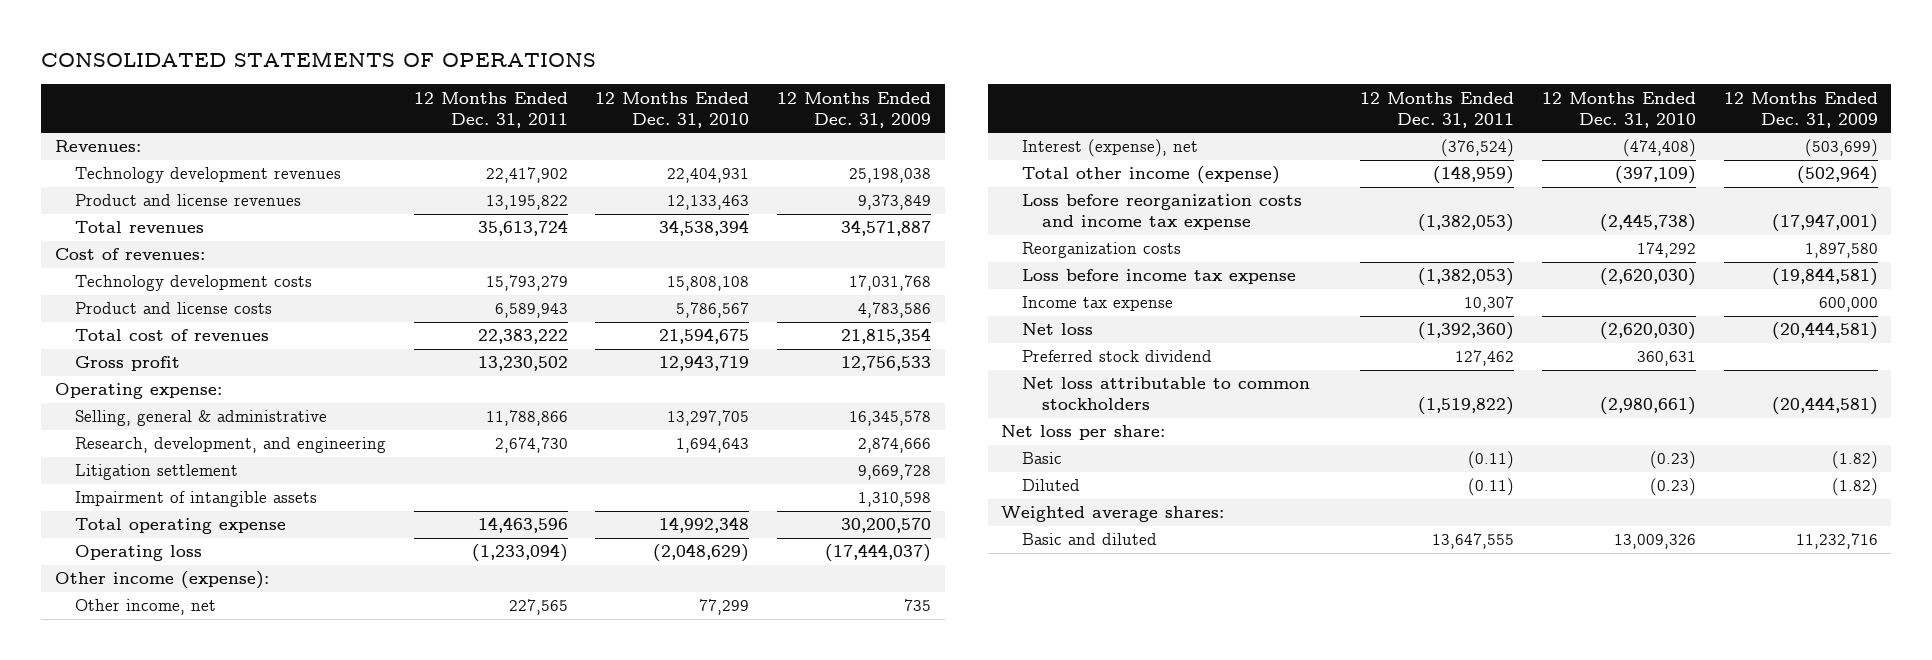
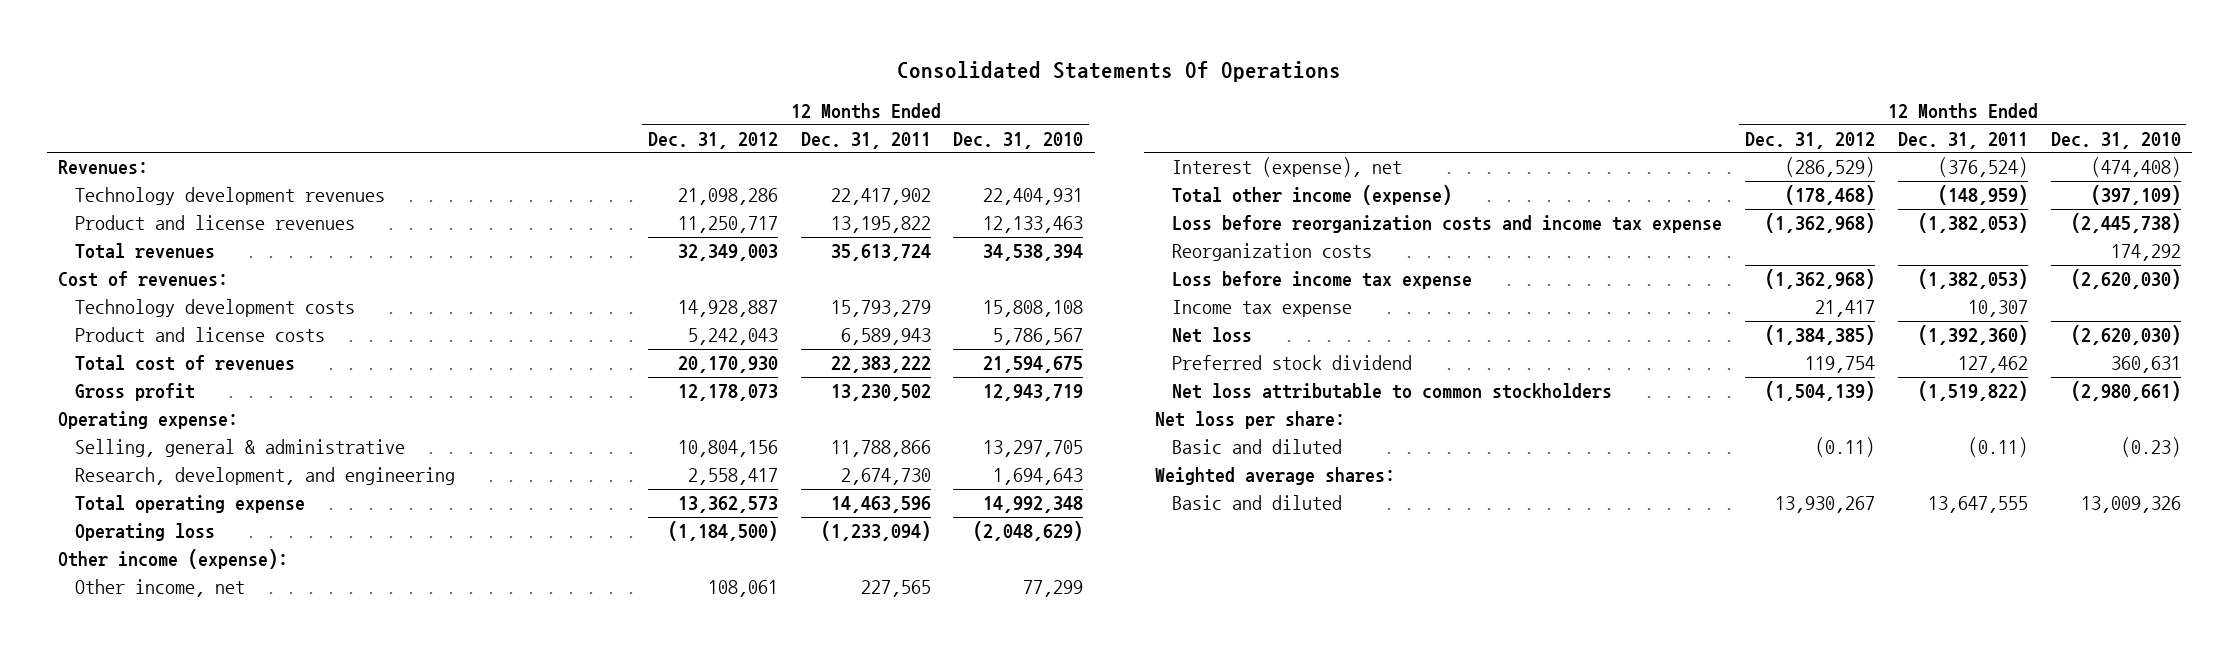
- CONSOLIDATED STATEMENTS OF OPERATIONS
+ Consolidated Statements Of Operations
- | 12 Months Ended Dec. 31, 2011 | 12 Months Ended Dec. 31, 2010 | 12 Months Ended Dec. 31, 2009
+ | 12 Months Ended Dec. 31, 2012 | 12 Months Ended Dec. 31, 2011 | 12 Months Ended Dec. 31, 2010
- Litigation settlement | | | 9,669,728
- Impairment of intangible assets | | | 1,310,598
- Basic | (0.11) | (0.23) | (1.82)
- Diluted | (0.11) | (0.23) | (1.82)
+ Basic and diluted | (0.11) | (0.11) | (0.23)

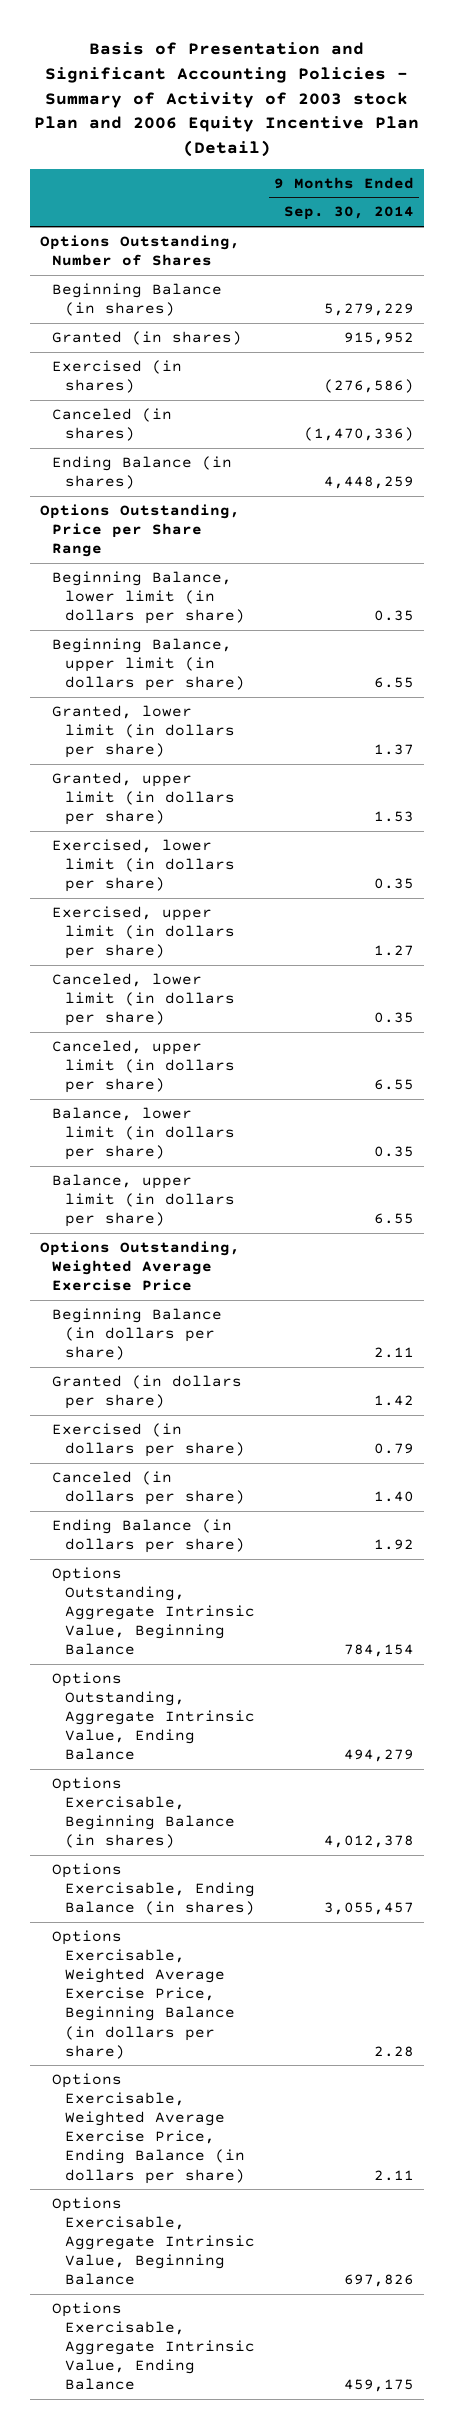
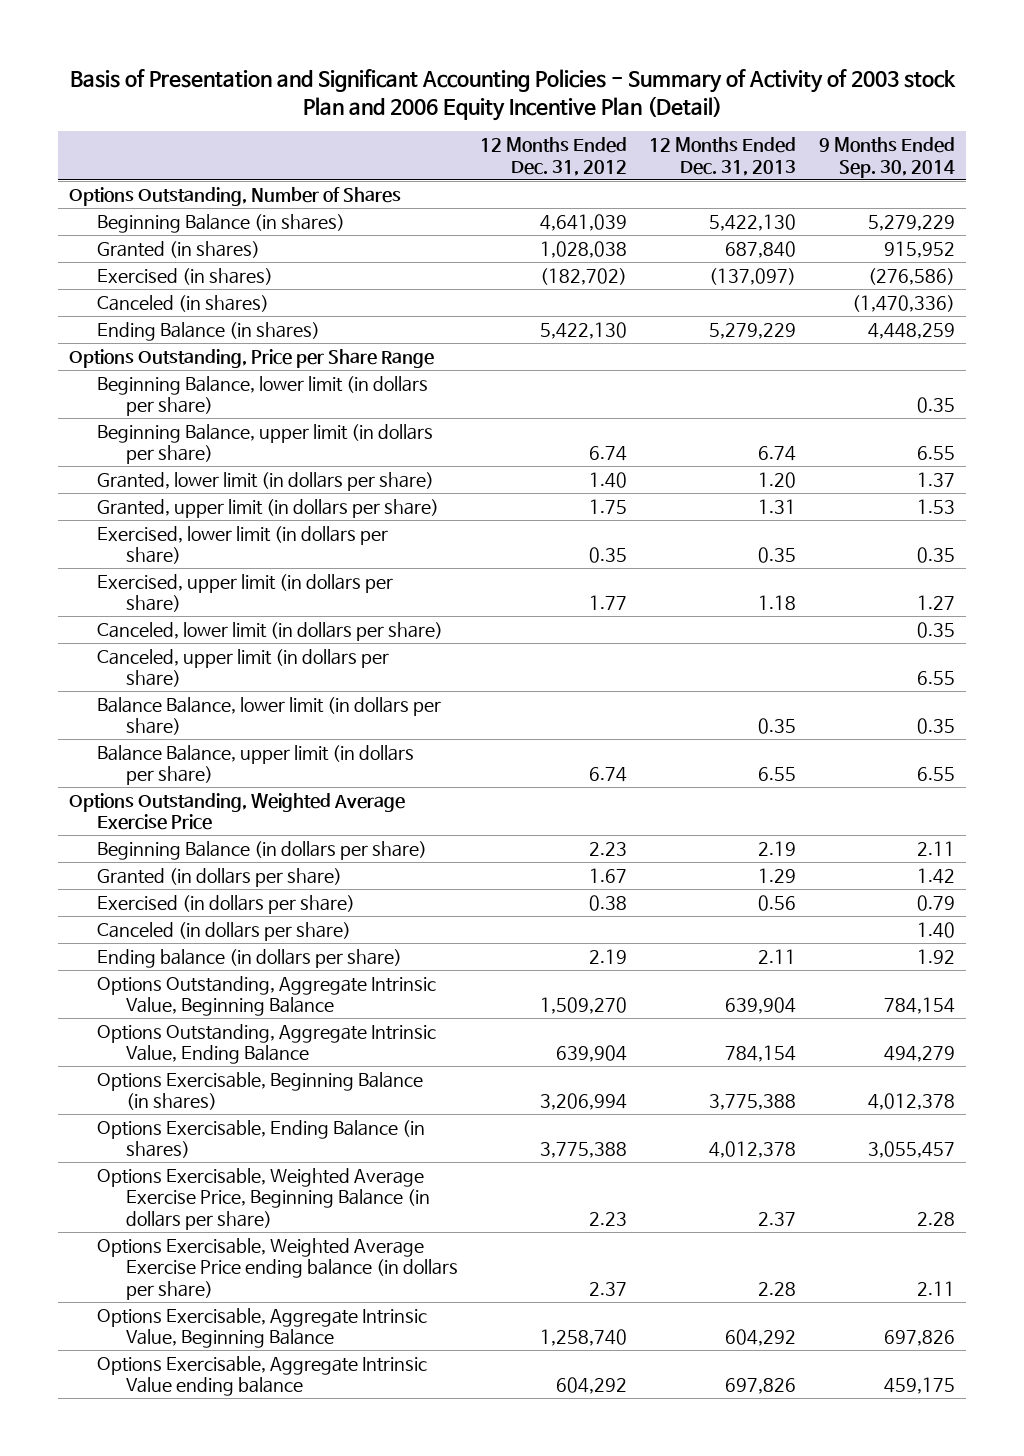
- | 9 Months Ended Sep. 30, 2014
+ | 12 Months Ended Dec. 31, 2012 | 12 Months Ended Dec. 31, 2013 | 9 Months Ended Sep. 30, 2014
- Balance, lower limit (in dollars per share) | 0.35
- Balance, upper limit (in dollars per share) | 6.55
+ Balance Balance, lower limit (in dollars per share) | | 0.35 | 0.35
+ Balance Balance, upper limit (in dollars per share) | 6.74 | 6.55 | 6.55
- Ending Balance (in dollars per share) | 1.92
+ Ending balance (in dollars per share) | 2.19 | 2.11 | 1.92
- Options Exercisable, Weighted Average Exercise Price, Ending Balance (in dollars per share) | 2.11
+ Options Exercisable, Weighted Average Exercise Price ending balance (in dollars per share) | 2.37 | 2.28 | 2.11
- Options Exercisable, Aggregate Intrinsic Value, Ending Balance | 459,175
+ Options Exercisable, Aggregate Intrinsic Value ending balance | 604,292 | 697,826 | 459,175

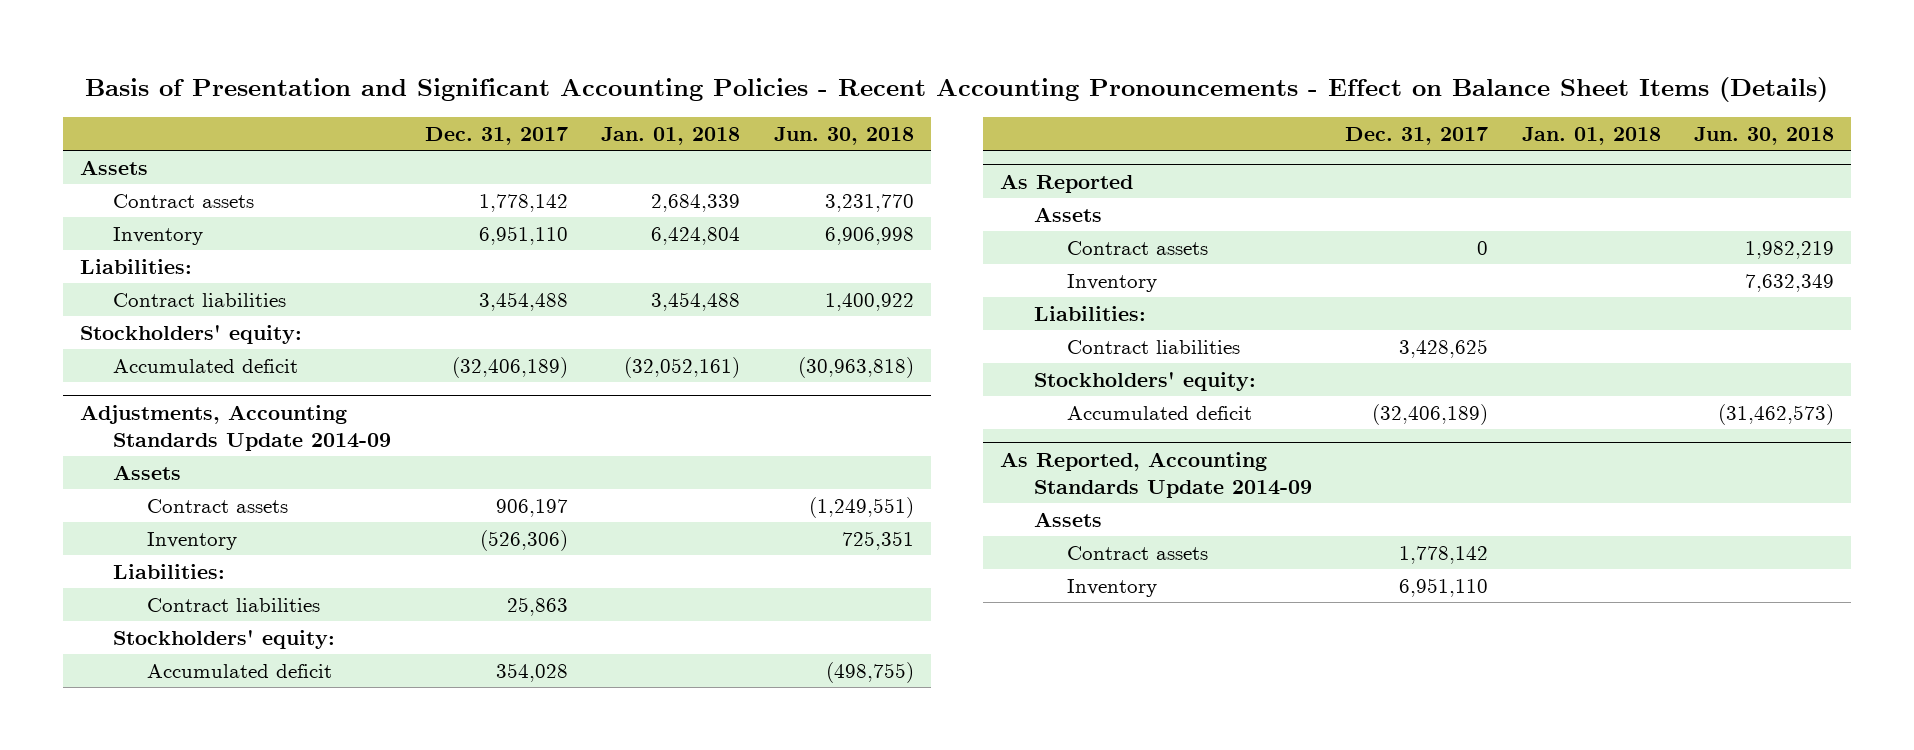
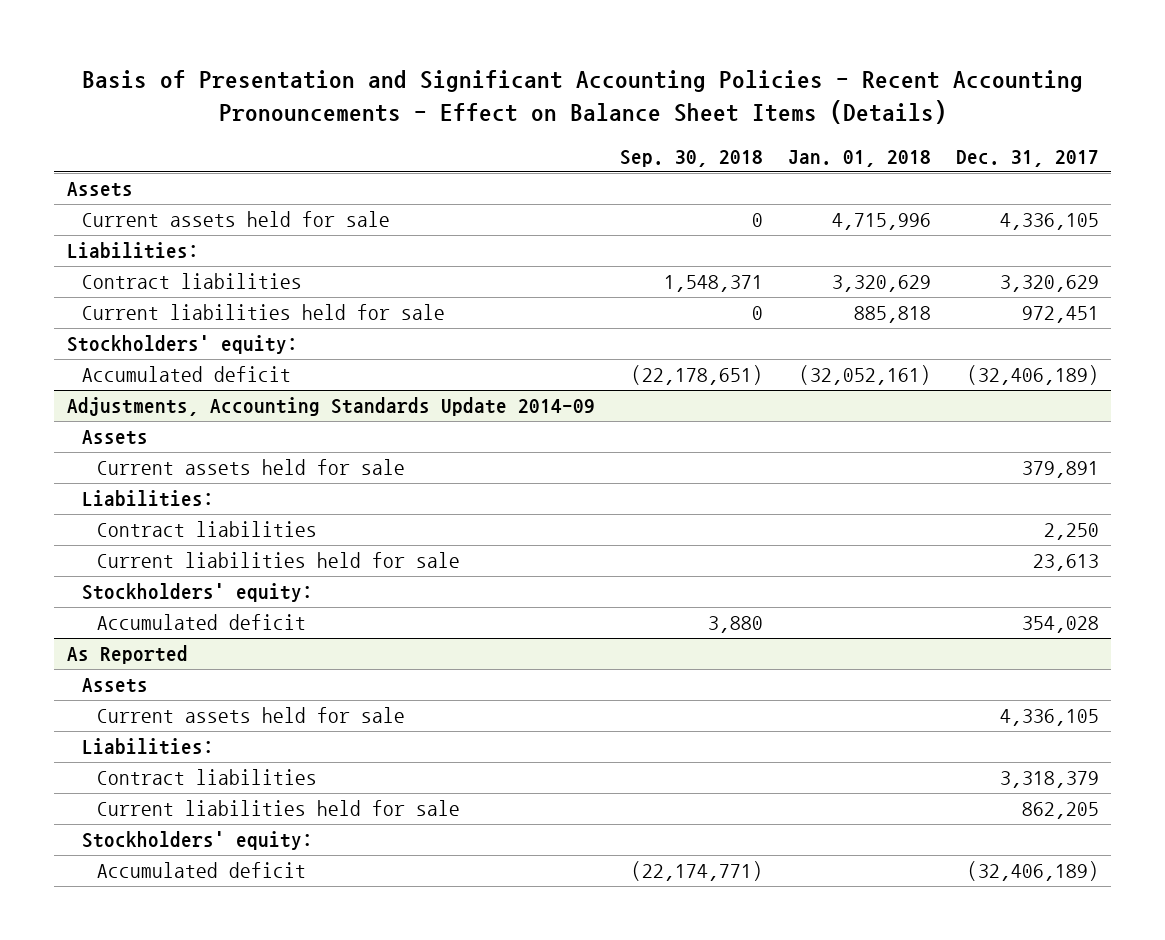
- | Dec. 31, 2017 | Jan. 01, 2018 | Jun. 30, 2018
+ | Sep. 30, 2018 | Jan. 01, 2018 | Dec. 31, 2017
- Contract assets | 1,778,142 | 2,684,339 | 3,231,770
- Inventory | 6,951,110 | 6,424,804 | 6,906,998
+ Current assets held for sale | 0 | 4,715,996 | 4,336,105
- Contract liabilities | 3,454,488 | 3,454,488 | 1,400,922
+ Contract liabilities | 1,548,371 | 3,320,629 | 3,320,629
+ Current liabilities held for sale | 0 | 885,818 | 972,451
@ Adjustments, Accounting Standards Update 2014-09
- Contract assets | 906,197 | | (1,249,551)
- Inventory | (526,306) | | 725,351
+ Current assets held for sale | | | 379,891
- Contract liabilities | 25,863 | |
+ Contract liabilities | | | 2,250
+ Current liabilities held for sale | | | 23,613
@ As Reported
- Contract assets | 0 | | 1,982,219
- Inventory | | | 7,632,349
+ Current assets held for sale | | | 4,336,105
- Contract liabilities | 3,428,625 | |
+ Contract liabilities | | | 3,318,379
+ Current liabilities held for sale | | | 862,205
- As Reported, Accounting Standards Update 2014-09
- Assets
- Contract assets | 1,778,142 | |
- Inventory | 6,951,110 | |

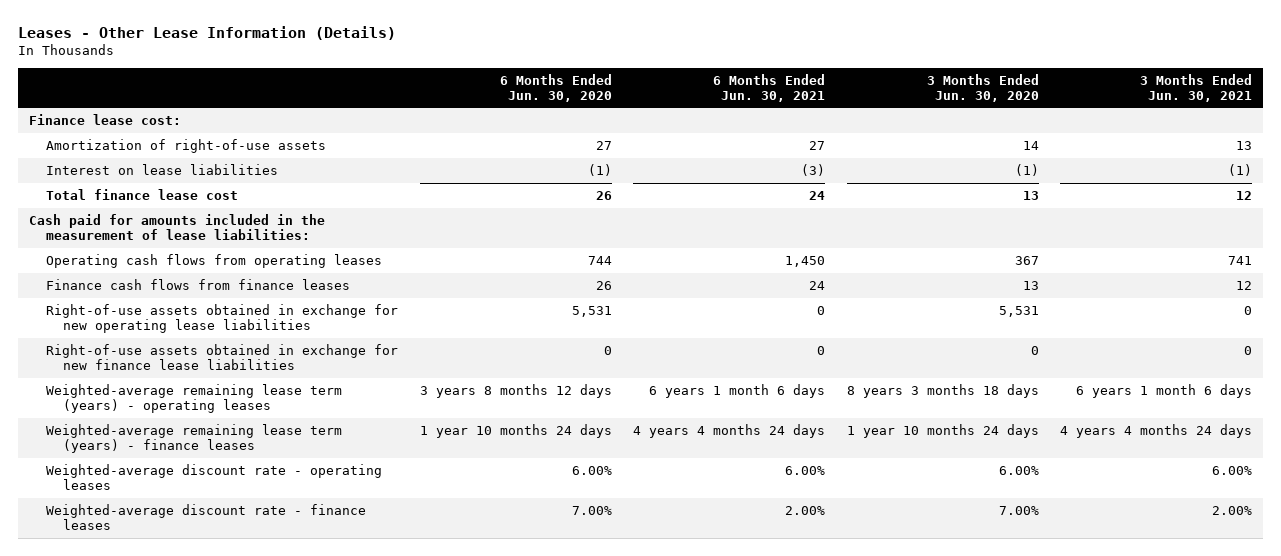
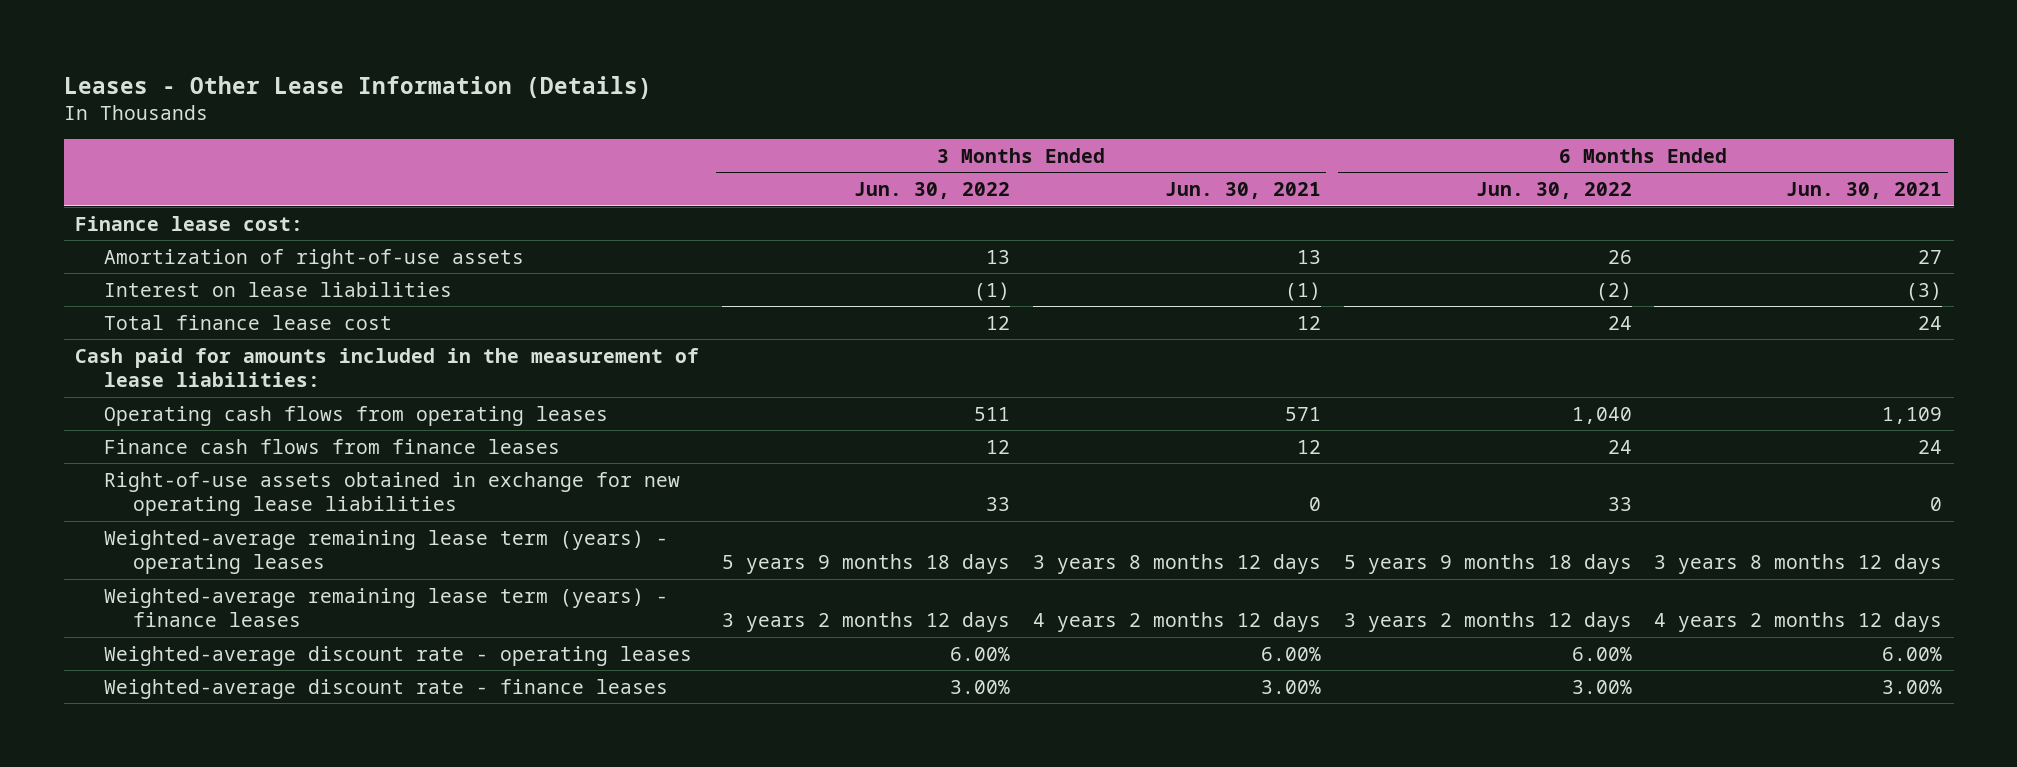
- | 6 Months Ended Jun. 30, 2020 | 6 Months Ended Jun. 30, 2021 | 3 Months Ended Jun. 30, 2020 | 3 Months Ended Jun. 30, 2021
+ | 3 Months Ended Jun. 30, 2022 | 3 Months Ended Jun. 30, 2021 | 6 Months Ended Jun. 30, 2022 | 6 Months Ended Jun. 30, 2021
- Operating cash flows from operating leases | 744 | 1,450 | 367 | 741
+ Operating cash flows from operating leases | 511 | 571 | 1,040 | 1,109
- Right-of-use assets obtained in exchange for new finance lease liabilities | 0 | 0 | 0 | 0
- Weighted-average remaining lease term (years) - operating leases | 3 years 8 months 12 days | 6 years 1 month 6 days | 8 years 3 months 18 days | 6 years 1 month 6 days
- Weighted-average remaining lease term (years) - finance leases | 1 year 10 months 24 days | 4 years 4 months 24 days | 1 year 10 months 24 days | 4 years 4 months 24 days
+ Weighted-average remaining lease term (years) - operating leases | 5 years 9 months 18 days | 3 years 8 months 12 days | 5 years 9 months 18 days | 3 years 8 months 12 days
+ Weighted-average remaining lease term (years) - finance leases | 3 years 2 months 12 days | 4 years 2 months 12 days | 3 years 2 months 12 days | 4 years 2 months 12 days
- Weighted-average discount rate - finance leases | 7.00% | 2.00% | 7.00% | 2.00%
+ Weighted-average discount rate - finance leases | 3.00% | 3.00% | 3.00% | 3.00%

